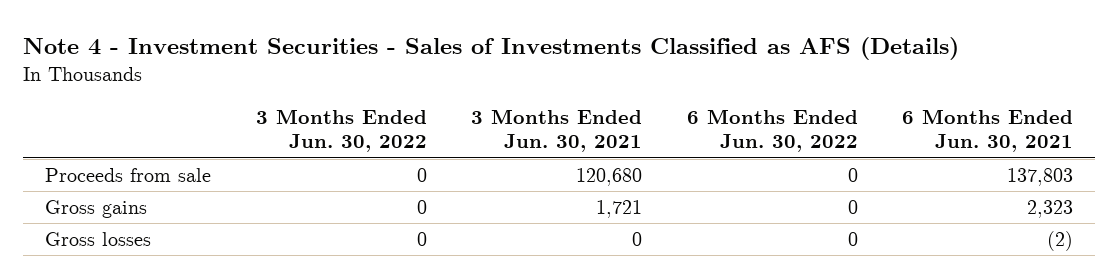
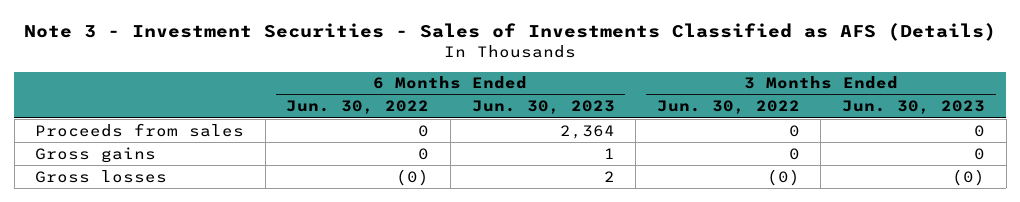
- Note 4 - Investment Securities - Sales of Investments Classified as AFS (Details)
+ Note 3 - Investment Securities - Sales of Investments Classified as AFS (Details)
- | 3 Months Ended Jun. 30, 2022 | 3 Months Ended Jun. 30, 2021 | 6 Months Ended Jun. 30, 2022 | 6 Months Ended Jun. 30, 2021
+ | 6 Months Ended Jun. 30, 2022 | 6 Months Ended Jun. 30, 2023 | 3 Months Ended Jun. 30, 2022 | 3 Months Ended Jun. 30, 2023
- Proceeds from sale | 0 | 120,680 | 0 | 137,803
+ Proceeds from sales | 0 | 2,364 | 0 | 0
- Gross losses | 0 | 0 | 0 | (2)
+ Gross losses | (0) | 2 | (0) | (0)

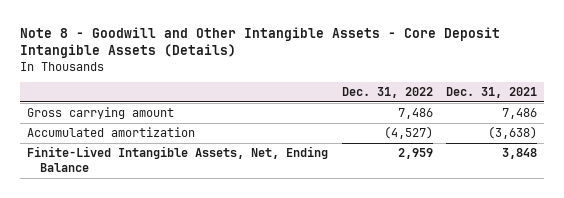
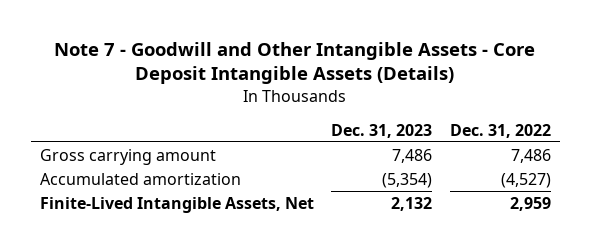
- Note 8 - Goodwill and Other Intangible Assets - Core Deposit Intangible Assets (Details)
+ Note 7 - Goodwill and Other Intangible Assets - Core Deposit Intangible Assets (Details)
- | Dec. 31, 2022 | Dec. 31, 2021
+ | Dec. 31, 2023 | Dec. 31, 2022
- Finite-Lived Intangible Assets, Net, Ending Balance | 2,959 | 3,848
+ Finite-Lived Intangible Assets, Net | 2,132 | 2,959

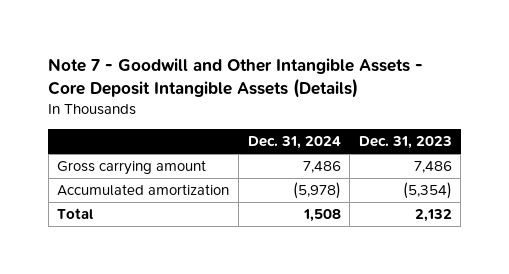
- | Dec. 31, 2023 | Dec. 31, 2022
+ | Dec. 31, 2024 | Dec. 31, 2023
- Finite-Lived Intangible Assets, Net | 2,132 | 2,959
+ Total | 1,508 | 2,132

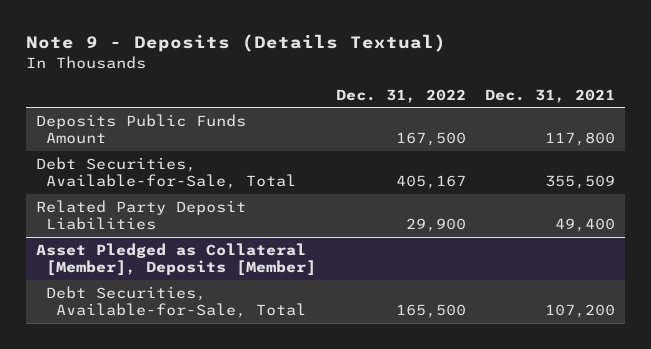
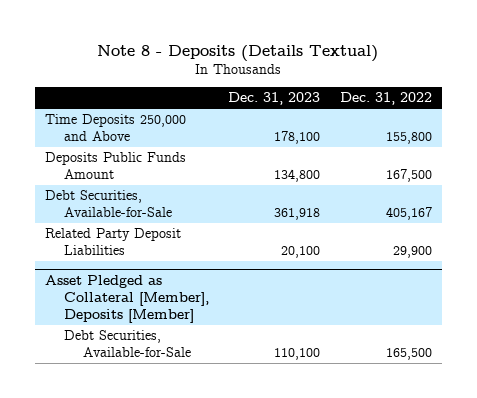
- Note 9 - Deposits (Details Textual)
+ Note 8 - Deposits (Details Textual)
- | Dec. 31, 2022 | Dec. 31, 2021
+ | Dec. 31, 2023 | Dec. 31, 2022
+ Time Deposits 250,000 and Above | 178,100 | 155,800
- Debt Securities, Available-for-Sale, Total | 405,167 | 355,509
+ Debt Securities, Available-for-Sale | 361,918 | 405,167
@ Asset Pledged as Collateral [Member], Deposits [Member]
- Debt Securities, Available-for-Sale, Total | 165,500 | 107,200
+ Debt Securities, Available-for-Sale | 110,100 | 165,500

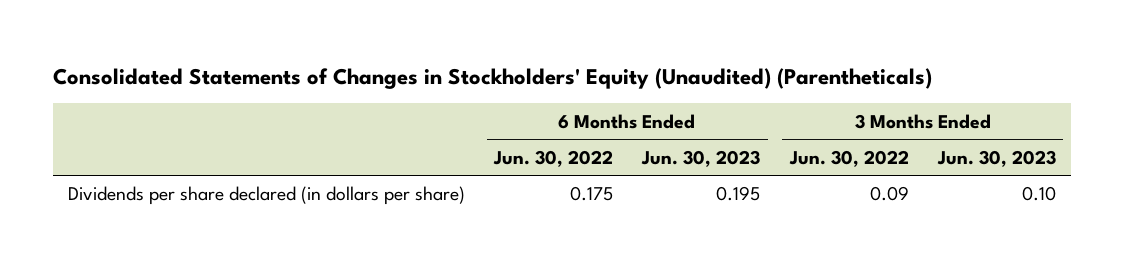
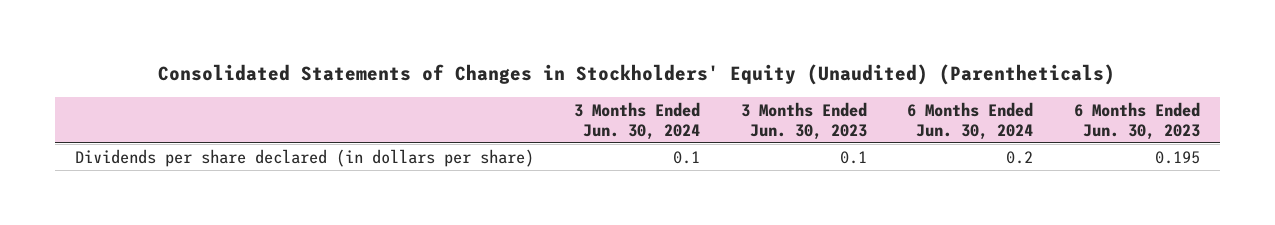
- | 6 Months Ended Jun. 30, 2022 | 6 Months Ended Jun. 30, 2023 | 3 Months Ended Jun. 30, 2022 | 3 Months Ended Jun. 30, 2023
+ | 3 Months Ended Jun. 30, 2024 | 3 Months Ended Jun. 30, 2023 | 6 Months Ended Jun. 30, 2024 | 6 Months Ended Jun. 30, 2023
- Dividends per share declared (in dollars per share) | 0.175 | 0.195 | 0.09 | 0.10
+ Dividends per share declared (in dollars per share) | 0.1 | 0.1 | 0.2 | 0.195

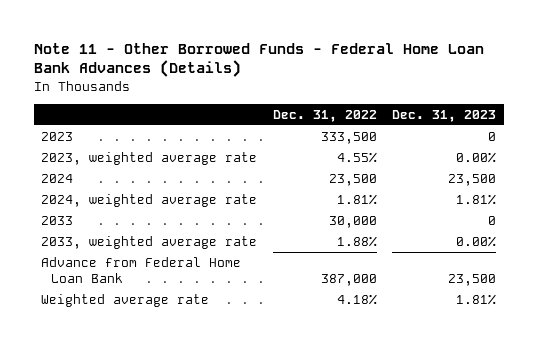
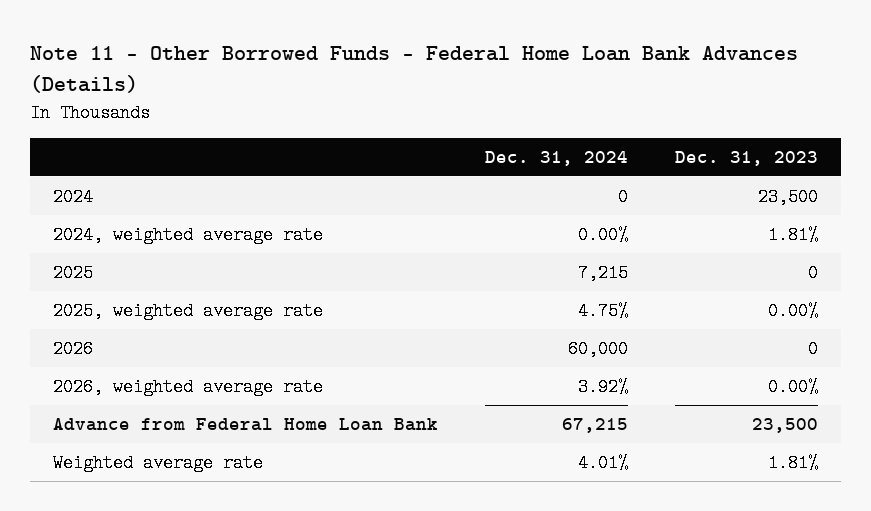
- | Dec. 31, 2022 | Dec. 31, 2023
+ | Dec. 31, 2024 | Dec. 31, 2023
- 2023 | 333,500 | 0
- 2023, weighted average rate | 4.55% | 0.00%
- 2033 | 30,000 | 0
- 2033, weighted average rate | 1.88% | 0.00%
+ 2025 | 7,215 | 0
+ 2025, weighted average rate | 4.75% | 0.00%
+ 2026 | 60,000 | 0
+ 2026, weighted average rate | 3.92% | 0.00%

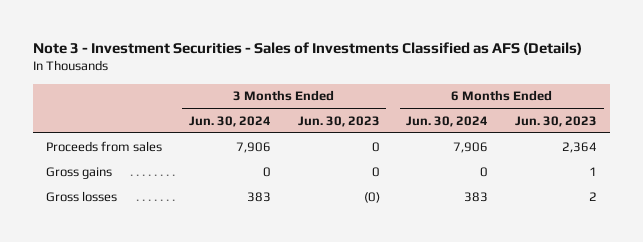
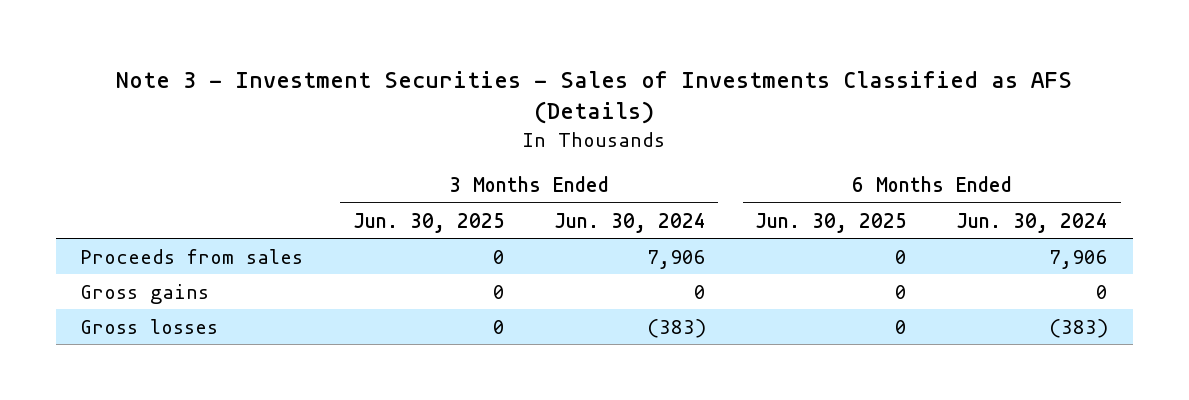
- | 3 Months Ended Jun. 30, 2024 | 3 Months Ended Jun. 30, 2023 | 6 Months Ended Jun. 30, 2024 | 6 Months Ended Jun. 30, 2023
+ | 3 Months Ended Jun. 30, 2025 | 3 Months Ended Jun. 30, 2024 | 6 Months Ended Jun. 30, 2025 | 6 Months Ended Jun. 30, 2024
- Gross losses | 383 | (0) | 383 | 2
+ Gross losses | 0 | (383) | 0 | (383)

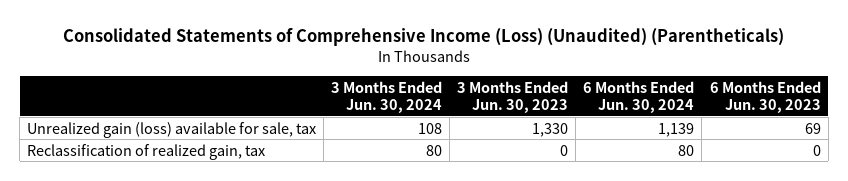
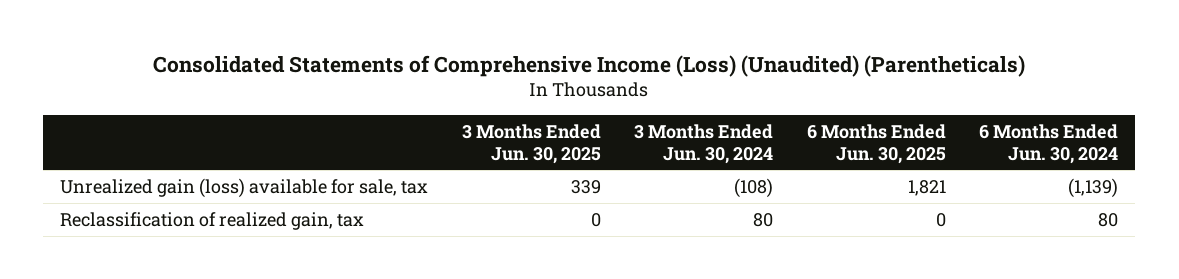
- | 3 Months Ended Jun. 30, 2024 | 3 Months Ended Jun. 30, 2023 | 6 Months Ended Jun. 30, 2024 | 6 Months Ended Jun. 30, 2023
+ | 3 Months Ended Jun. 30, 2025 | 3 Months Ended Jun. 30, 2024 | 6 Months Ended Jun. 30, 2025 | 6 Months Ended Jun. 30, 2024
- Unrealized gain (loss) available for sale, tax | 108 | 1,330 | 1,139 | 69
+ Unrealized gain (loss) available for sale, tax | 339 | (108) | 1,821 | (1,139)

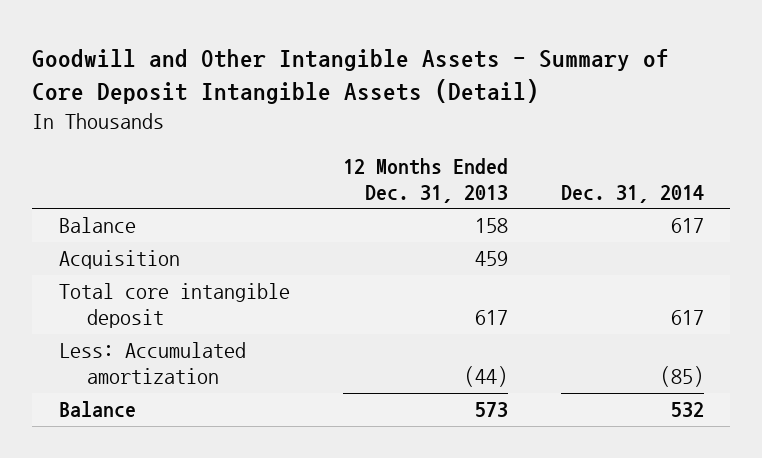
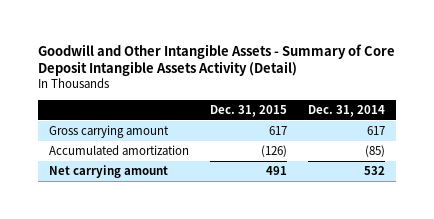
- Goodwill and Other Intangible Assets - Summary of Core Deposit Intangible Assets (Detail)
+ Goodwill and Other Intangible Assets - Summary of Core Deposit Intangible Assets Activity (Detail)
- | 12 Months Ended Dec. 31, 2013 | Dec. 31, 2014
+ | Dec. 31, 2015 | Dec. 31, 2014
- Balance | 158 | 617
- Acquisition | 459 |
- Total core intangible deposit | 617 | 617
- Less: Accumulated amortization | (44) | (85)
- Balance | 573 | 532
+ Gross carrying amount | 617 | 617
+ Accumulated amortization | (126) | (85)
+ Net carrying amount | 491 | 532

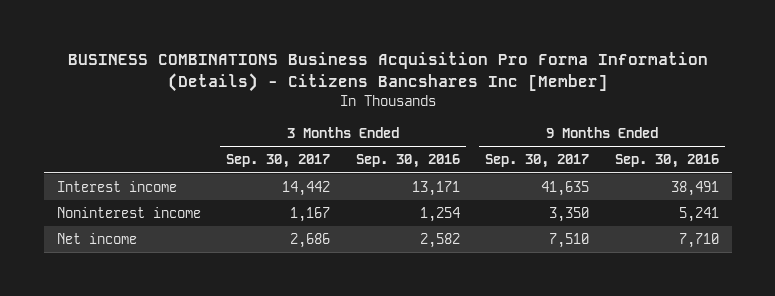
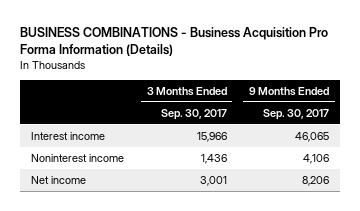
- BUSINESS COMBINATIONS Business Acquisition Pro Forma Information (Details) - Citizens Bancshares Inc [Member]
+ BUSINESS COMBINATIONS - Business Acquisition Pro Forma Information (Details)
- | 3 Months Ended Sep. 30, 2017 | 3 Months Ended Sep. 30, 2016 | 9 Months Ended Sep. 30, 2017 | 9 Months Ended Sep. 30, 2016
+ | 3 Months Ended Sep. 30, 2017 | 9 Months Ended Sep. 30, 2017
- Interest income | 14,442 | 13,171 | 41,635 | 38,491
- Noninterest income | 1,167 | 1,254 | 3,350 | 5,241
- Net income | 2,686 | 2,582 | 7,510 | 7,710
+ Interest income | 15,966 | 46,065
+ Noninterest income | 1,436 | 4,106
+ Net income | 3,001 | 8,206

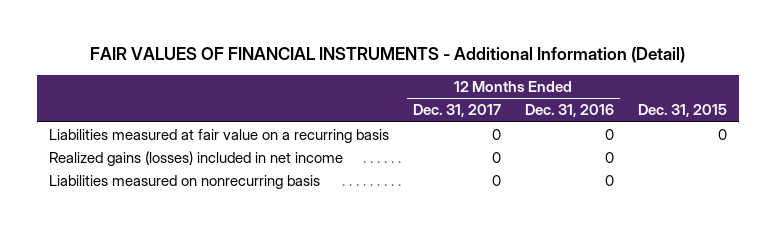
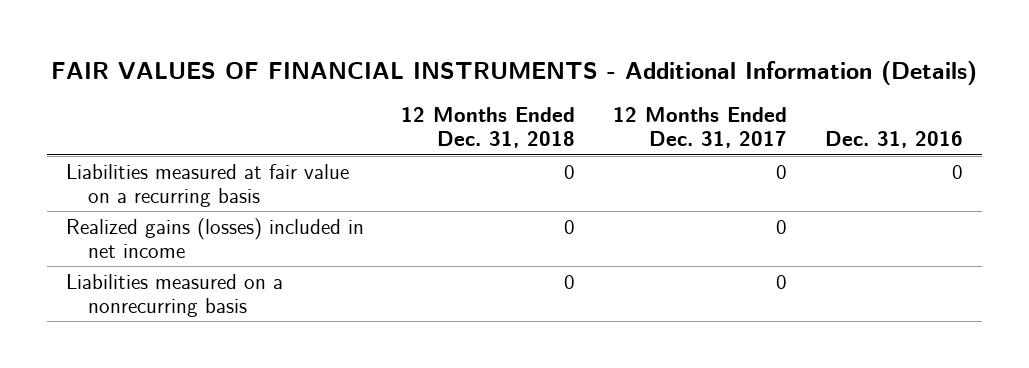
- FAIR VALUES OF FINANCIAL INSTRUMENTS - Additional Information (Detail)
+ FAIR VALUES OF FINANCIAL INSTRUMENTS - Additional Information (Details)
- | 12 Months Ended Dec. 31, 2017 | 12 Months Ended Dec. 31, 2016 | Dec. 31, 2015
+ | 12 Months Ended Dec. 31, 2018 | 12 Months Ended Dec. 31, 2017 | Dec. 31, 2016
- Liabilities measured on nonrecurring basis | 0 | 0 |
+ Liabilities measured on a nonrecurring basis | 0 | 0 |

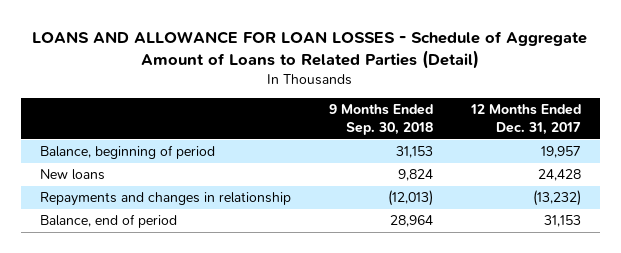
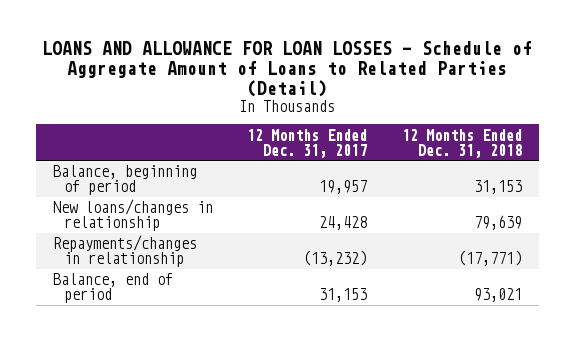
- | 9 Months Ended Sep. 30, 2018 | 12 Months Ended Dec. 31, 2017
+ | 12 Months Ended Dec. 31, 2017 | 12 Months Ended Dec. 31, 2018
- New loans | 9,824 | 24,428
- Repayments and changes in relationship | (12,013) | (13,232)
+ New loans/changes in relationship | 24,428 | 79,639
+ Repayments/changes in relationship | (13,232) | (17,771)

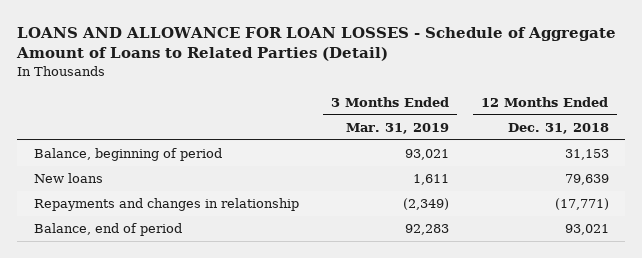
- | 12 Months Ended Dec. 31, 2017 | 12 Months Ended Dec. 31, 2018
+ | 3 Months Ended Mar. 31, 2019 | 12 Months Ended Dec. 31, 2018
- New loans/changes in relationship | 24,428 | 79,639
- Repayments/changes in relationship | (13,232) | (17,771)
+ New loans | 1,611 | 79,639
+ Repayments and changes in relationship | (2,349) | (17,771)

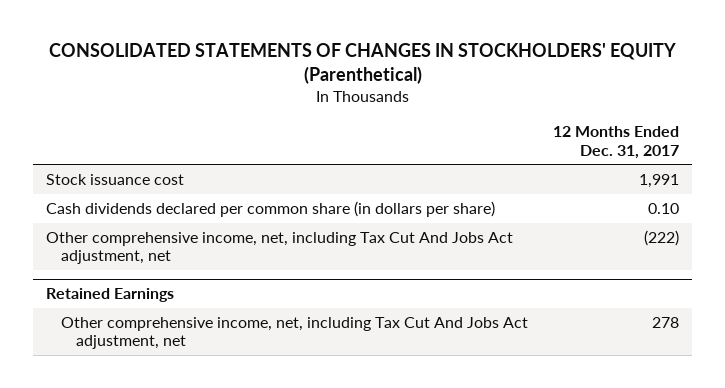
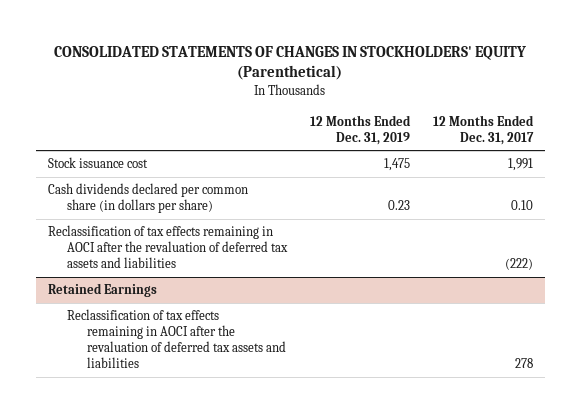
- | 12 Months Ended Dec. 31, 2017
+ | 12 Months Ended Dec. 31, 2019 | 12 Months Ended Dec. 31, 2017
- Other comprehensive income, net, including Tax Cut And Jobs Act adjustment, net | (222)
+ Reclassification of tax effects remaining in AOCI after the revaluation of deferred tax assets and liabilities | | (222)
@ Retained Earnings
- Other comprehensive income, net, including Tax Cut And Jobs Act adjustment, net | 278
+ Reclassification of tax effects remaining in AOCI after the revaluation of deferred tax assets and liabilities | | 278

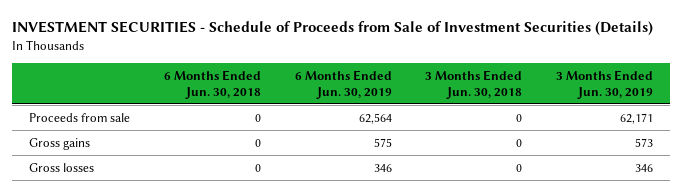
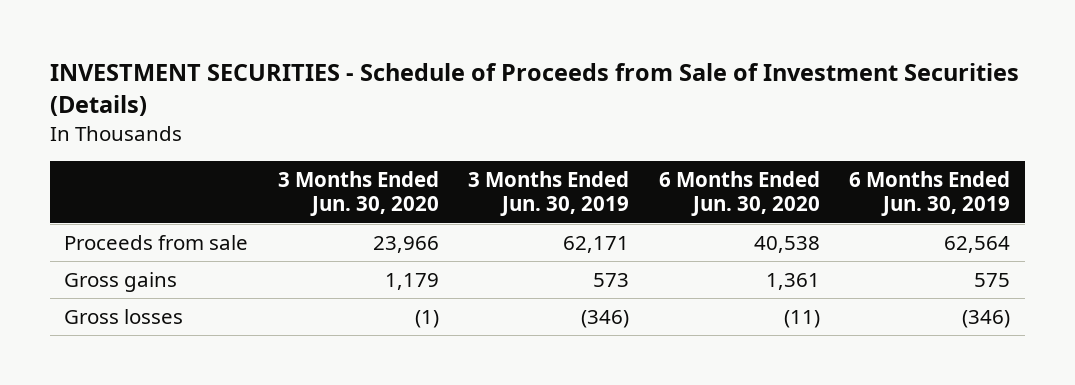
- | 6 Months Ended Jun. 30, 2018 | 6 Months Ended Jun. 30, 2019 | 3 Months Ended Jun. 30, 2018 | 3 Months Ended Jun. 30, 2019
+ | 3 Months Ended Jun. 30, 2020 | 3 Months Ended Jun. 30, 2019 | 6 Months Ended Jun. 30, 2020 | 6 Months Ended Jun. 30, 2019
- Gross losses | 0 | 346 | 0 | 346
+ Gross losses | (1) | (346) | (11) | (346)

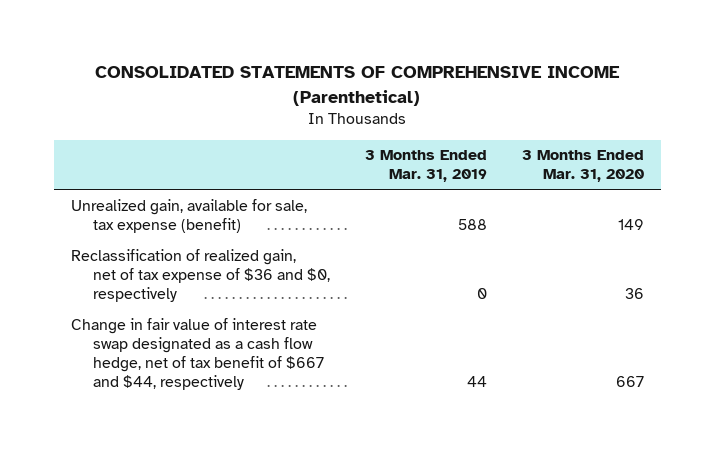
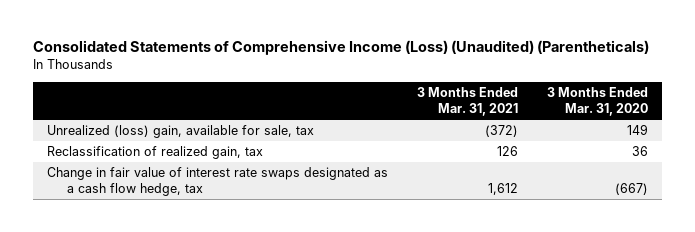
- CONSOLIDATED STATEMENTS OF COMPREHENSIVE INCOME (Parenthetical)
+ Consolidated Statements of Comprehensive Income (Loss) (Unaudited) (Parentheticals)
- | 3 Months Ended Mar. 31, 2019 | 3 Months Ended Mar. 31, 2020
+ | 3 Months Ended Mar. 31, 2021 | 3 Months Ended Mar. 31, 2020
- Unrealized gain, available for sale, tax expense (benefit) | 588 | 149
- Reclassification of realized gain, net of tax expense of $36 and $0, respectively | 0 | 36
- Change in fair value of interest rate swap designated as a cash flow hedge, net of tax benefit of $667 and $44, respectively | 44 | 667
+ Unrealized (loss) gain, available for sale, tax | (372) | 149
+ Reclassification of realized gain, tax | 126 | 36
+ Change in fair value of interest rate swaps designated as a cash flow hedge, tax | 1,612 | (667)

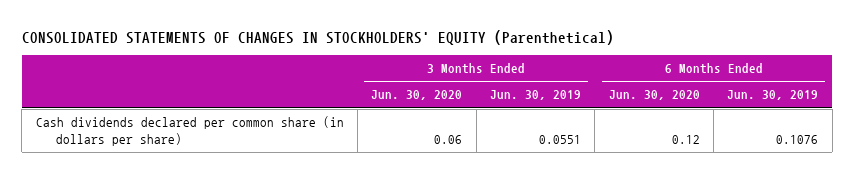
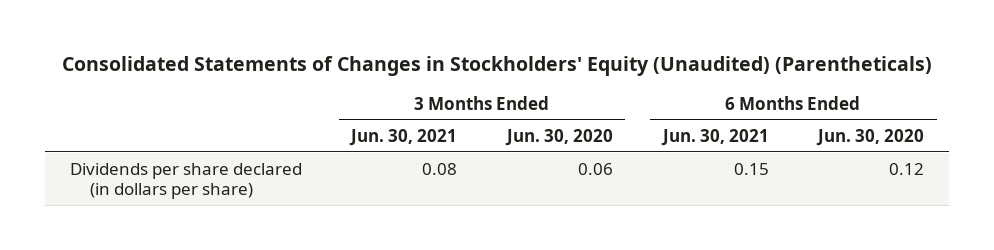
- CONSOLIDATED STATEMENTS OF CHANGES IN STOCKHOLDERS' EQUITY (Parenthetical)
+ Consolidated Statements of Changes in Stockholders' Equity (Unaudited) (Parentheticals)
- | 3 Months Ended Jun. 30, 2020 | 3 Months Ended Jun. 30, 2019 | 6 Months Ended Jun. 30, 2020 | 6 Months Ended Jun. 30, 2019
+ | 3 Months Ended Jun. 30, 2021 | 3 Months Ended Jun. 30, 2020 | 6 Months Ended Jun. 30, 2021 | 6 Months Ended Jun. 30, 2020
- Cash dividends declared per common share (in dollars per share) | 0.06 | 0.0551 | 0.12 | 0.1076
+ Dividends per share declared (in dollars per share) | 0.08 | 0.06 | 0.15 | 0.12

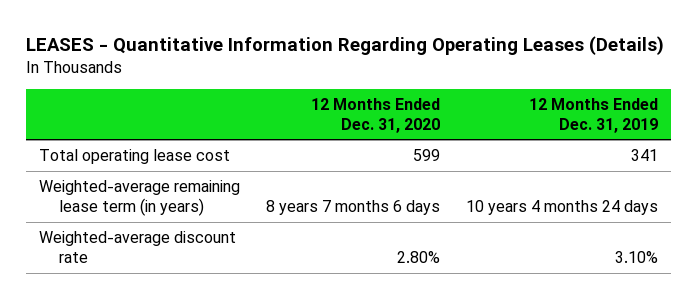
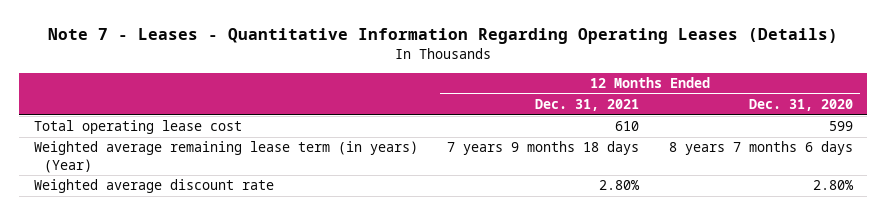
- LEASES - Quantitative Information Regarding Operating Leases (Details)
+ Note 7 - Leases - Quantitative Information Regarding Operating Leases (Details)
- | 12 Months Ended Dec. 31, 2020 | 12 Months Ended Dec. 31, 2019
+ | 12 Months Ended Dec. 31, 2021 | 12 Months Ended Dec. 31, 2020
- Weighted-average remaining lease term (in years) | 8 years 7 months 6 days | 10 years 4 months 24 days
- Weighted-average discount rate | 2.80% | 3.10%
+ Weighted average remaining lease term (in years) (Year) | 7 years 9 months 18 days | 8 years 7 months 6 days
+ Weighted average discount rate | 2.80% | 2.80%

